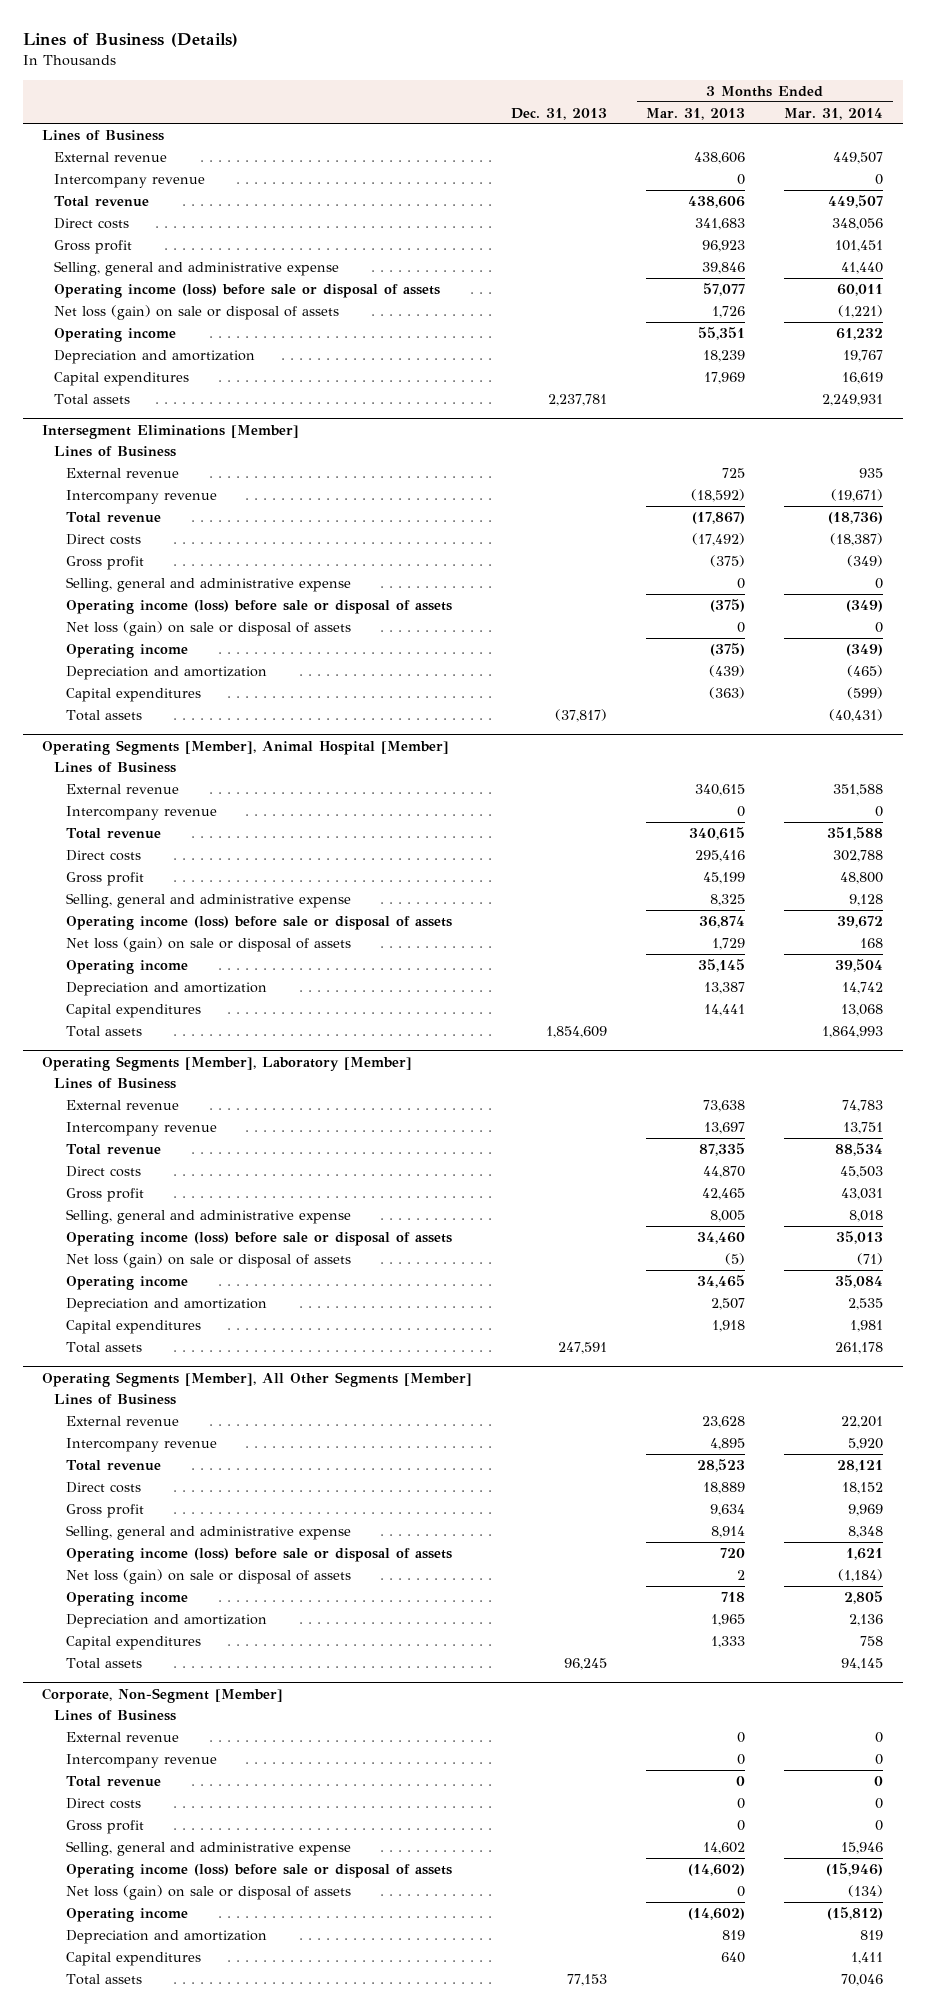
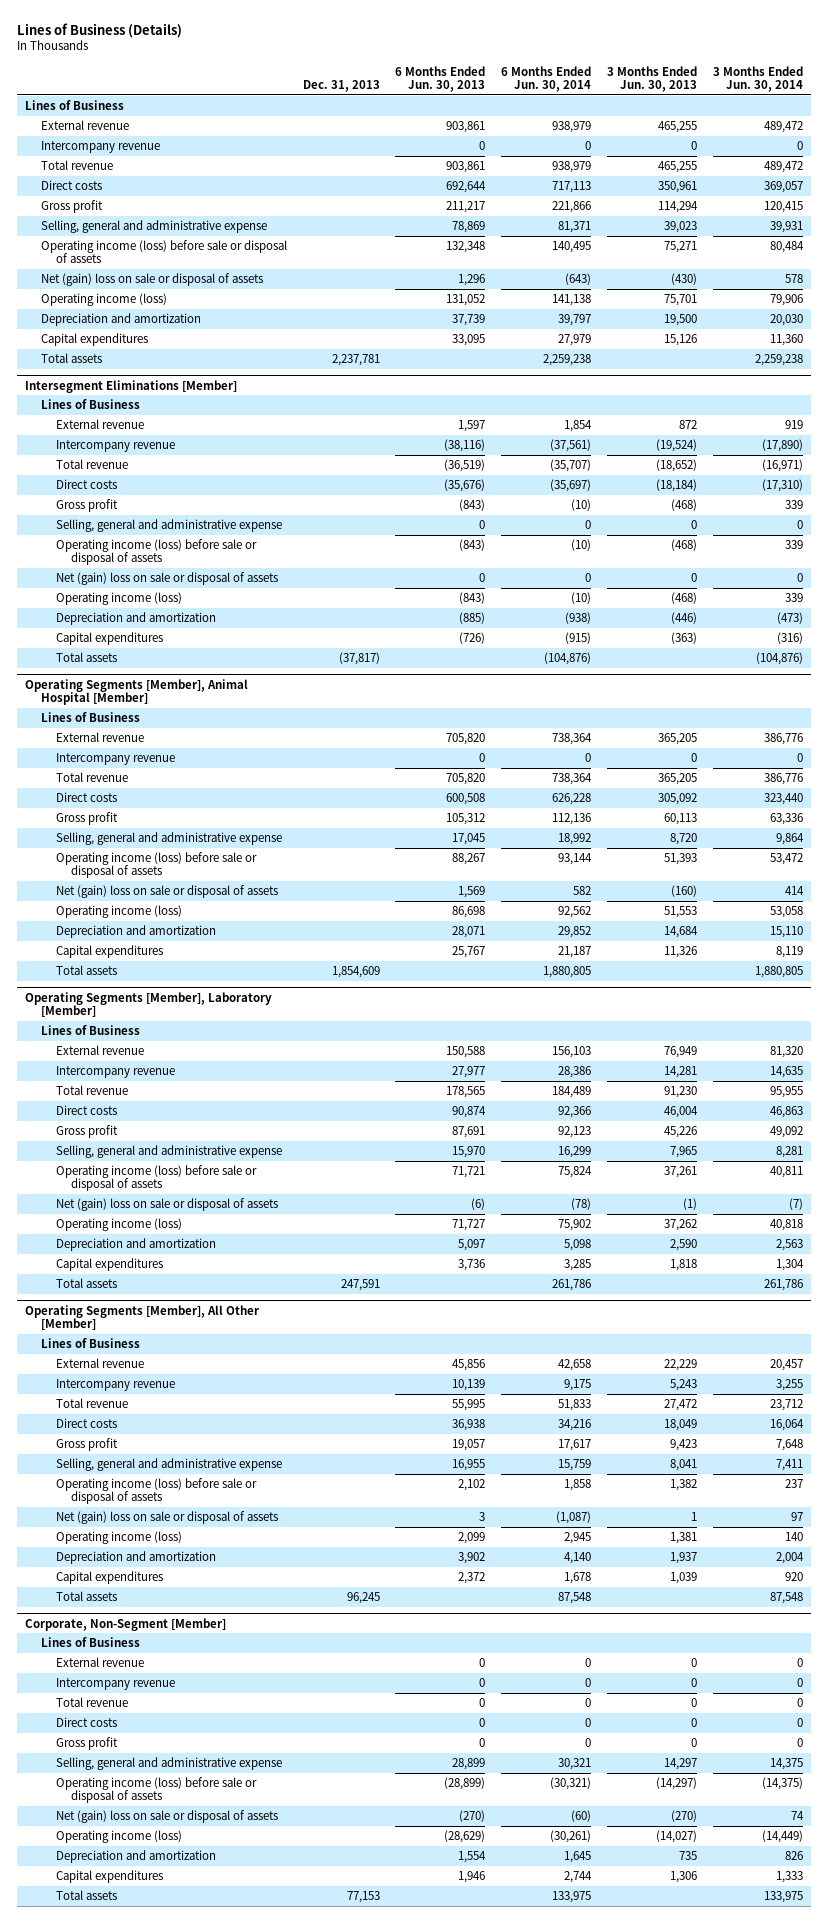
- | Dec. 31, 2013 | 3 Months Ended Mar. 31, 2013 | 3 Months Ended Mar. 31, 2014
+ | Dec. 31, 2013 | 6 Months Ended Jun. 30, 2013 | 6 Months Ended Jun. 30, 2014 | 3 Months Ended Jun. 30, 2013 | 3 Months Ended Jun. 30, 2014
- Net loss (gain) on sale or disposal of assets | | 1,726 | (1,221)
- Operating income | | 55,351 | 61,232
+ Net (gain) loss on sale or disposal of assets | | 1,296 | (643) | (430) | 578
+ Operating income (loss) | | 131,052 | 141,138 | 75,701 | 79,906
@ Intersegment Eliminations [Member]
- Net loss (gain) on sale or disposal of assets | | 0 | 0
- Operating income | | (375) | (349)
+ Net (gain) loss on sale or disposal of assets | | 0 | 0 | 0 | 0
+ Operating income (loss) | | (843) | (10) | (468) | 339
@ Operating Segments [Member], Animal Hospital [Member]
- Net loss (gain) on sale or disposal of assets | | 1,729 | 168
- Operating income | | 35,145 | 39,504
+ Net (gain) loss on sale or disposal of assets | | 1,569 | 582 | (160) | 414
+ Operating income (loss) | | 86,698 | 92,562 | 51,553 | 53,058
@ Operating Segments [Member], Laboratory [Member]
- Net loss (gain) on sale or disposal of assets | | (5) | (71)
- Operating income | | 34,465 | 35,084
+ Net (gain) loss on sale or disposal of assets | | (6) | (78) | (1) | (7)
+ Operating income (loss) | | 71,727 | 75,902 | 37,262 | 40,818
- Operating Segments [Member], All Other Segments [Member]
+ Operating Segments [Member], All Other [Member]
- Net loss (gain) on sale or disposal of assets | | 2 | (1,184)
- Operating income | | 718 | 2,805
+ Net (gain) loss on sale or disposal of assets | | 3 | (1,087) | 1 | 97
+ Operating income (loss) | | 2,099 | 2,945 | 1,381 | 140
@ Corporate, Non-Segment [Member]
- Net loss (gain) on sale or disposal of assets | | 0 | (134)
- Operating income | | (14,602) | (15,812)
+ Net (gain) loss on sale or disposal of assets | | (270) | (60) | (270) | 74
+ Operating income (loss) | | (28,629) | (30,261) | (14,027) | (14,449)

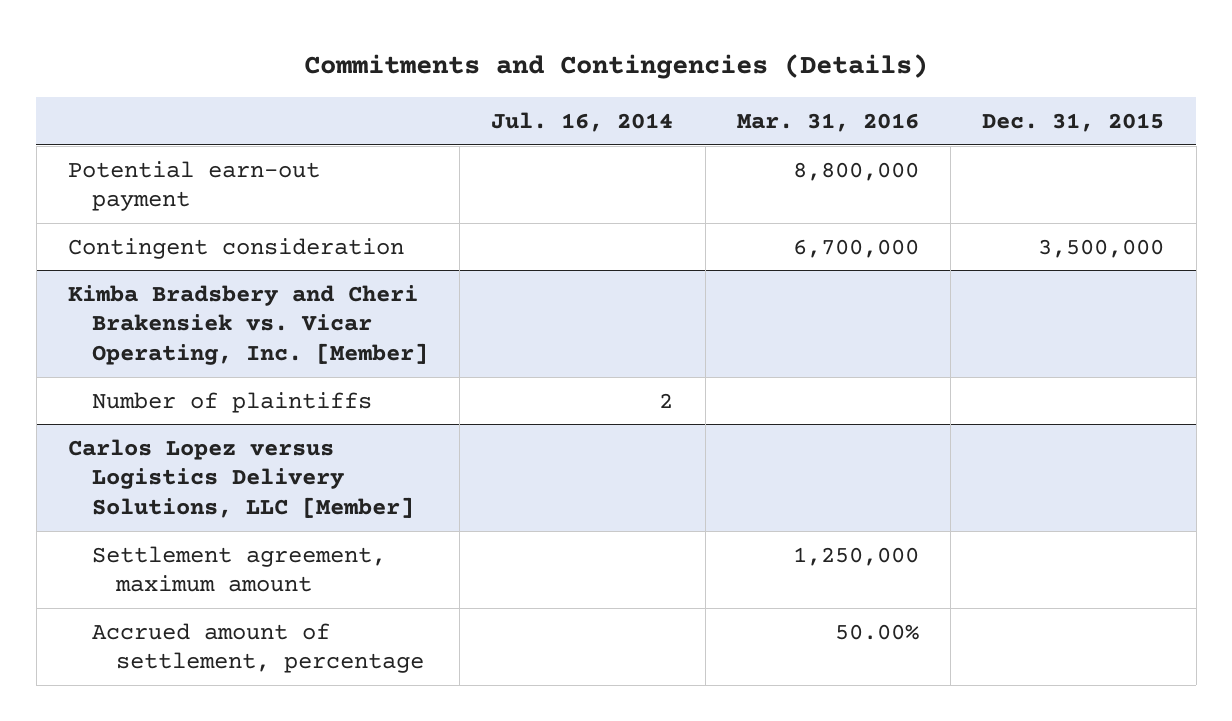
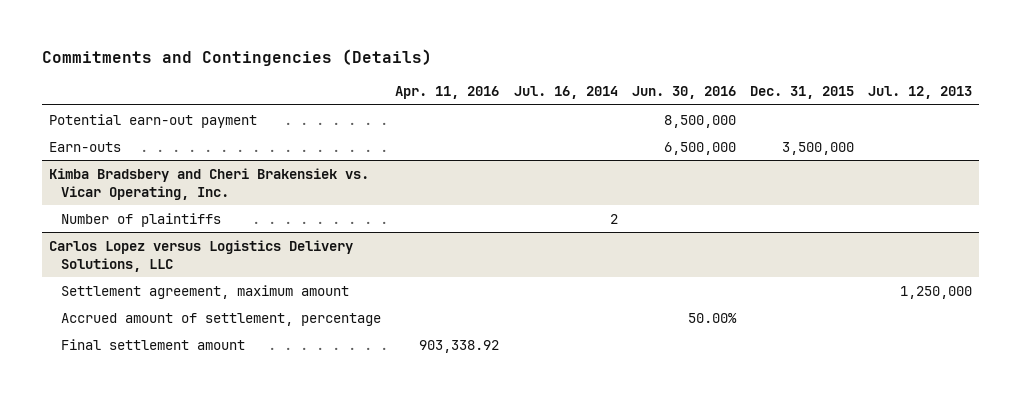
- | Jul. 16, 2014 | Mar. 31, 2016 | Dec. 31, 2015
+ | Apr. 11, 2016 | Jul. 16, 2014 | Jun. 30, 2016 | Dec. 31, 2015 | Jul. 12, 2013
- Contingent consideration | | 6,700,000 | 3,500,000
- Kimba Bradsbery and Cheri Brakensiek vs. Vicar Operating, Inc. [Member]
+ Earn-outs | | | 6,500,000 | 3,500,000 |
+ Kimba Bradsbery and Cheri Brakensiek vs. Vicar Operating, Inc.
- Carlos Lopez versus Logistics Delivery Solutions, LLC [Member]
+ Carlos Lopez versus Logistics Delivery Solutions, LLC
+ Final settlement amount | 903,338.92 | | | |

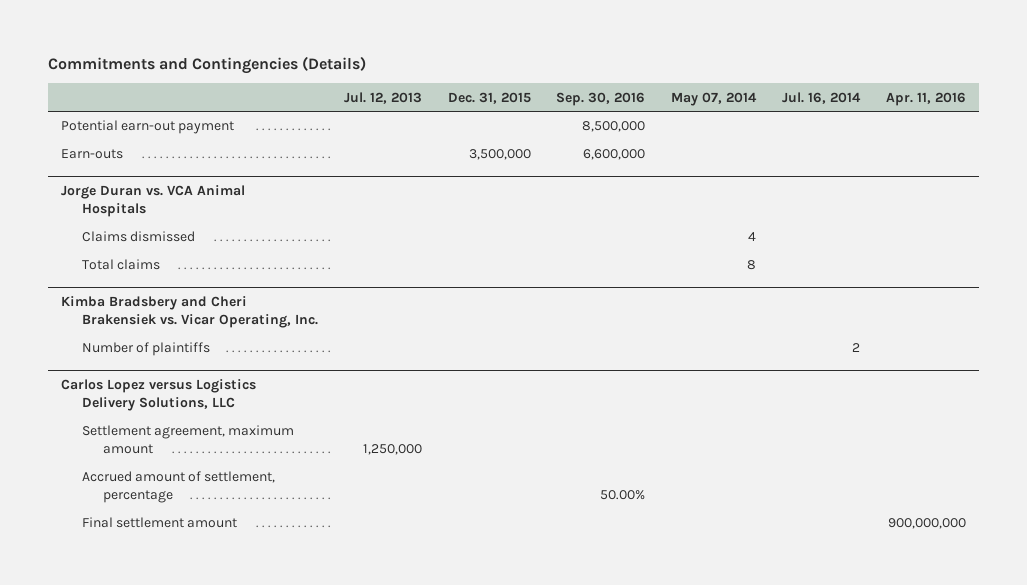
- | Apr. 11, 2016 | Jul. 16, 2014 | Jun. 30, 2016 | Dec. 31, 2015 | Jul. 12, 2013
+ | Jul. 12, 2013 | Dec. 31, 2015 | Sep. 30, 2016 | May 07, 2014 | Jul. 16, 2014 | Apr. 11, 2016
+ Jorge Duran vs. VCA Animal Hospitals
+ Claims dismissed | | | | 4 | |
+ Total claims | | | | 8 | |
@ Carlos Lopez versus Logistics Delivery Solutions, LLC
- Final settlement amount | 903,338.92 | | | |
+ Final settlement amount | | | | | | 900,000,000

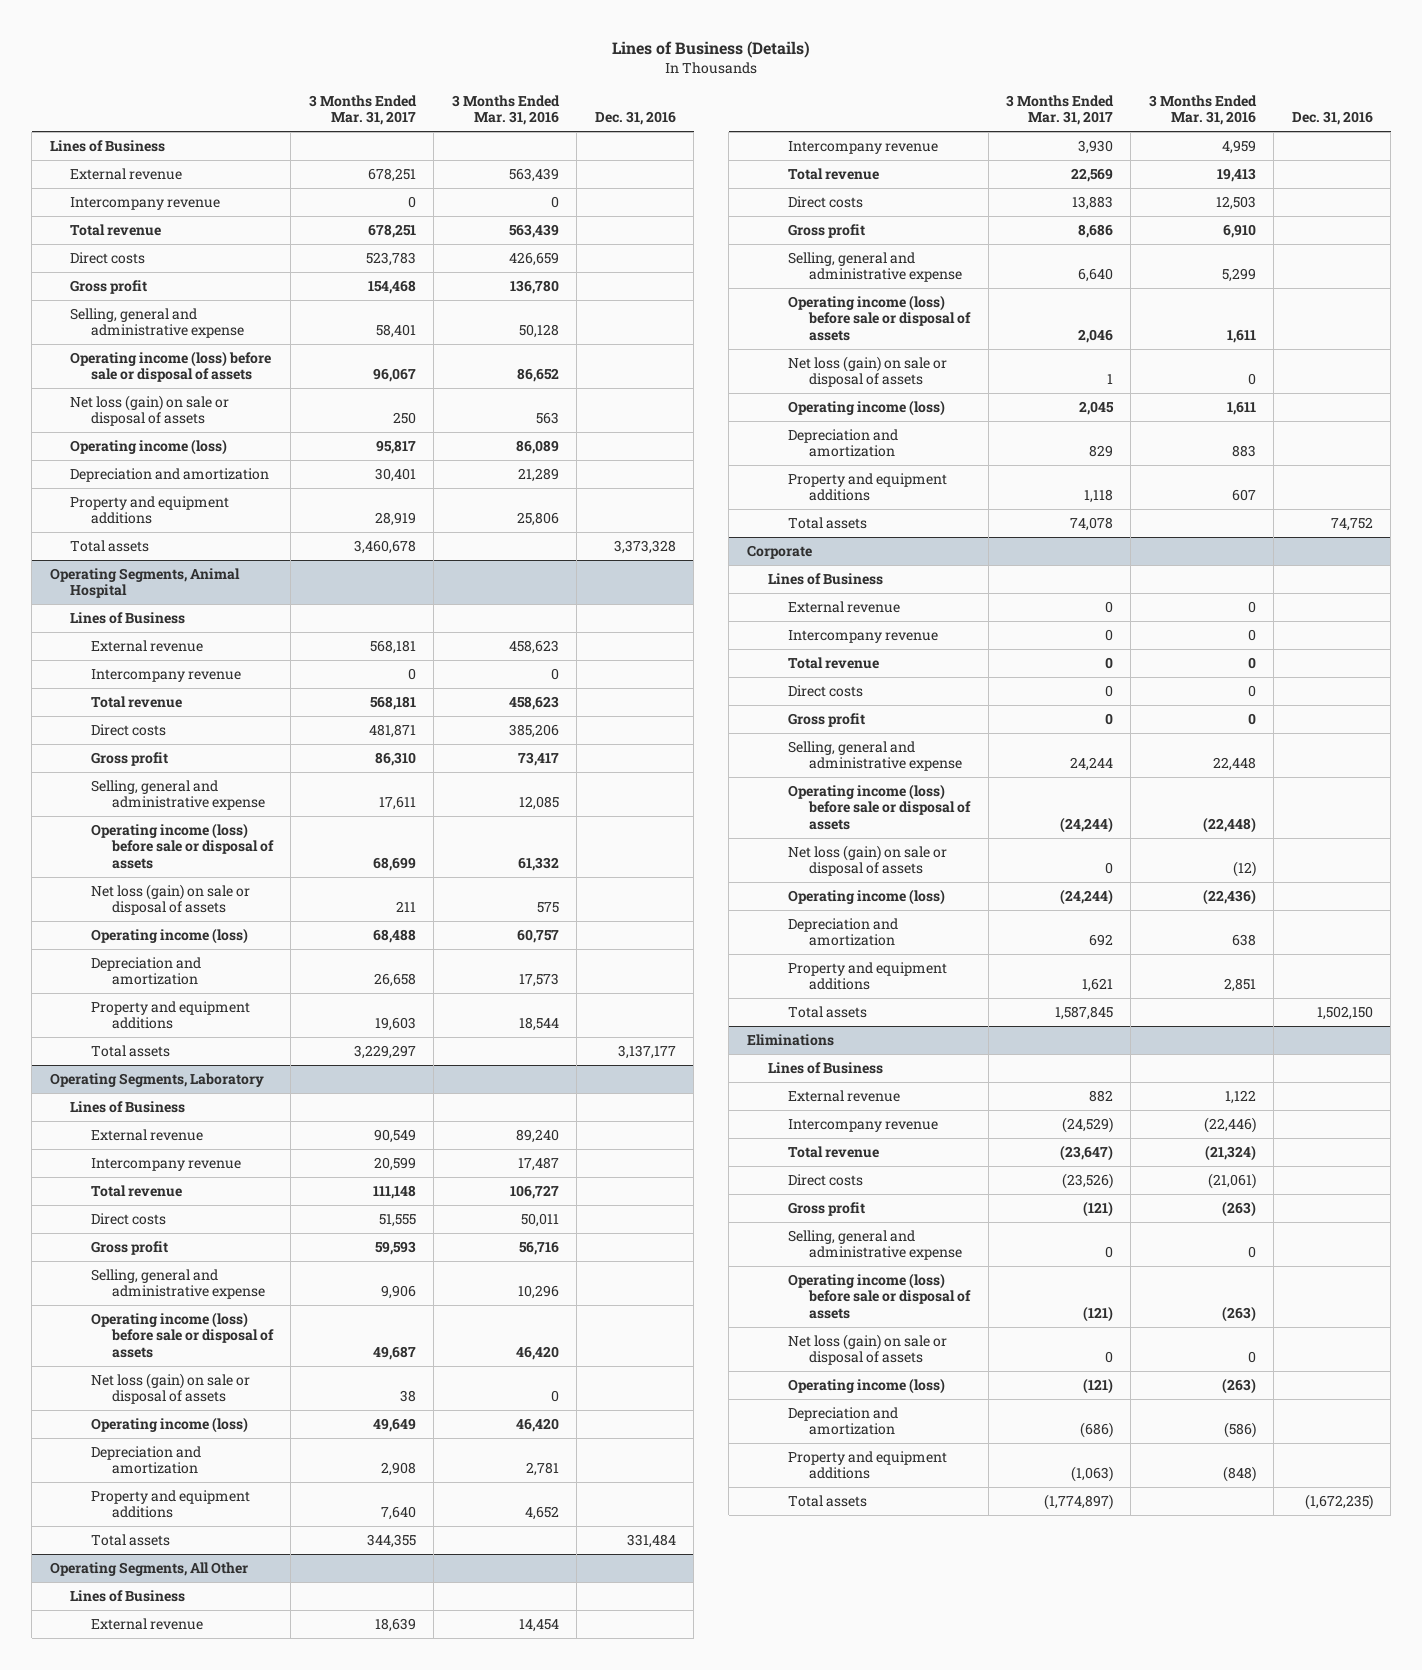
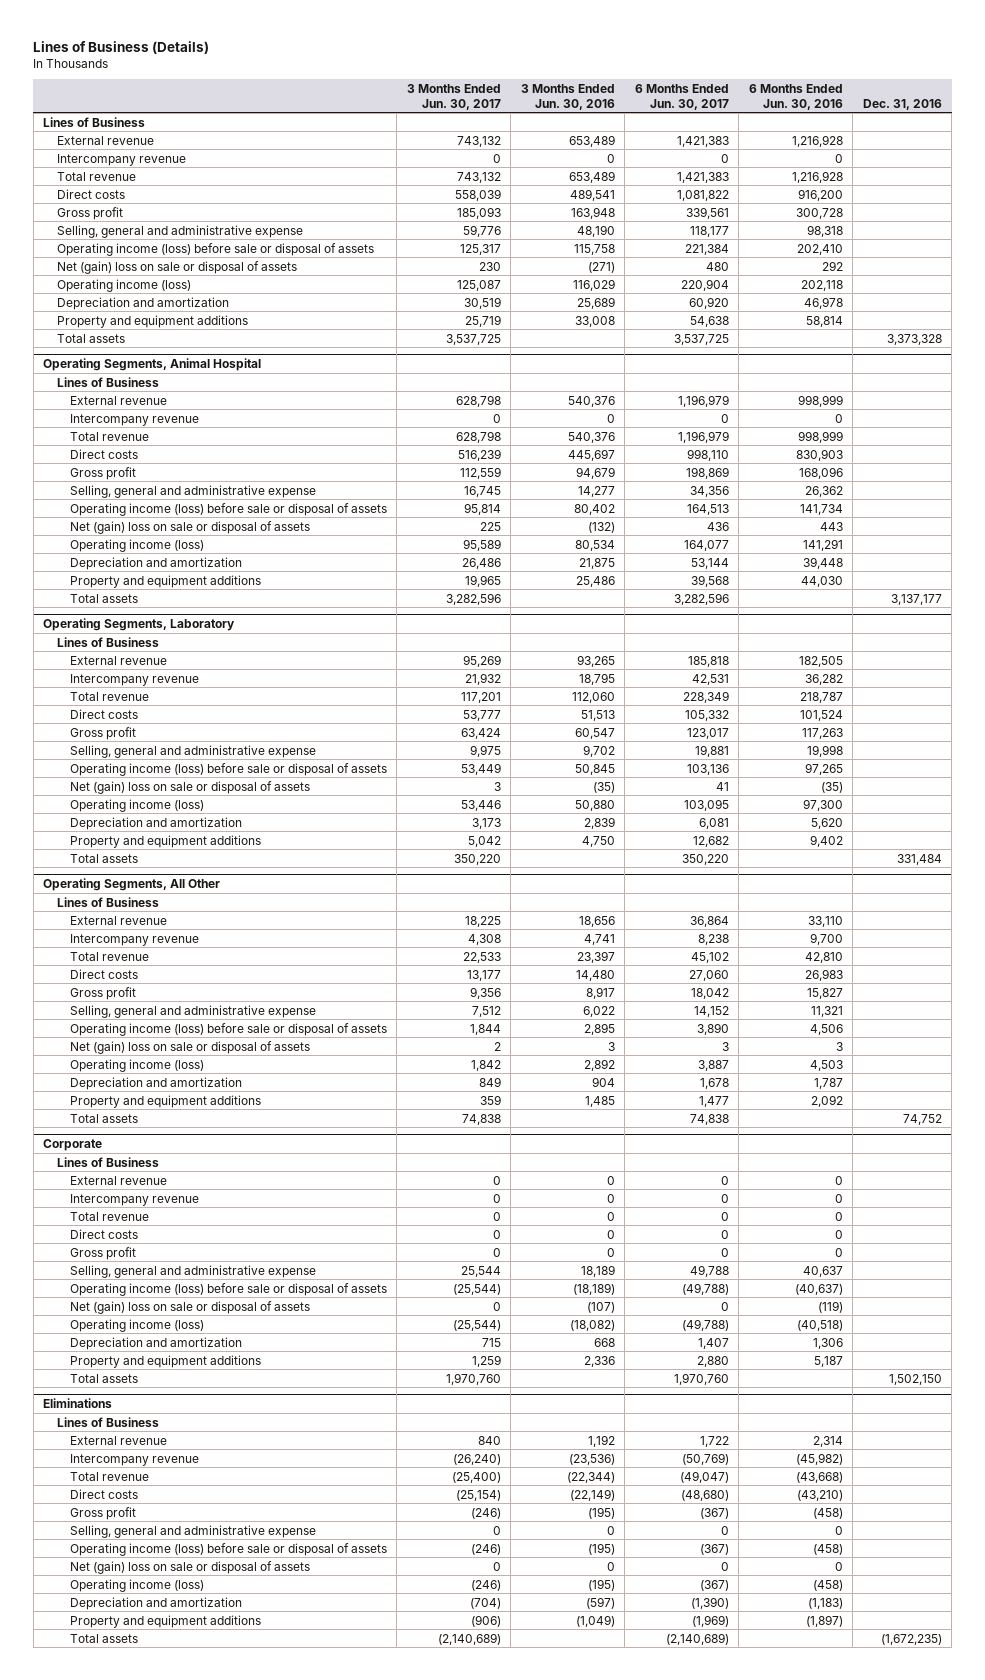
- | 3 Months Ended Mar. 31, 2017 | 3 Months Ended Mar. 31, 2016 | Dec. 31, 2016
+ | 3 Months Ended Jun. 30, 2017 | 3 Months Ended Jun. 30, 2016 | 6 Months Ended Jun. 30, 2017 | 6 Months Ended Jun. 30, 2016 | Dec. 31, 2016
- Net loss (gain) on sale or disposal of assets | 250 | 563 |
+ Net (gain) loss on sale or disposal of assets | 230 | (271) | 480 | 292 |
@ Operating Segments, Animal Hospital
- Net loss (gain) on sale or disposal of assets | 211 | 575 |
+ Net (gain) loss on sale or disposal of assets | 225 | (132) | 436 | 443 |
@ Operating Segments, Laboratory
- Net loss (gain) on sale or disposal of assets | 38 | 0 |
+ Net (gain) loss on sale or disposal of assets | 3 | (35) | 41 | (35) |
@ Operating Segments, All Other
- Net loss (gain) on sale or disposal of assets | 1 | 0 |
+ Net (gain) loss on sale or disposal of assets | 2 | 3 | 3 | 3 |
@ Corporate
- Net loss (gain) on sale or disposal of assets | 0 | (12) |
+ Net (gain) loss on sale or disposal of assets | 0 | (107) | 0 | (119) |
@ Eliminations
- Net loss (gain) on sale or disposal of assets | 0 | 0 |
+ Net (gain) loss on sale or disposal of assets | 0 | 0 | 0 | 0 |

